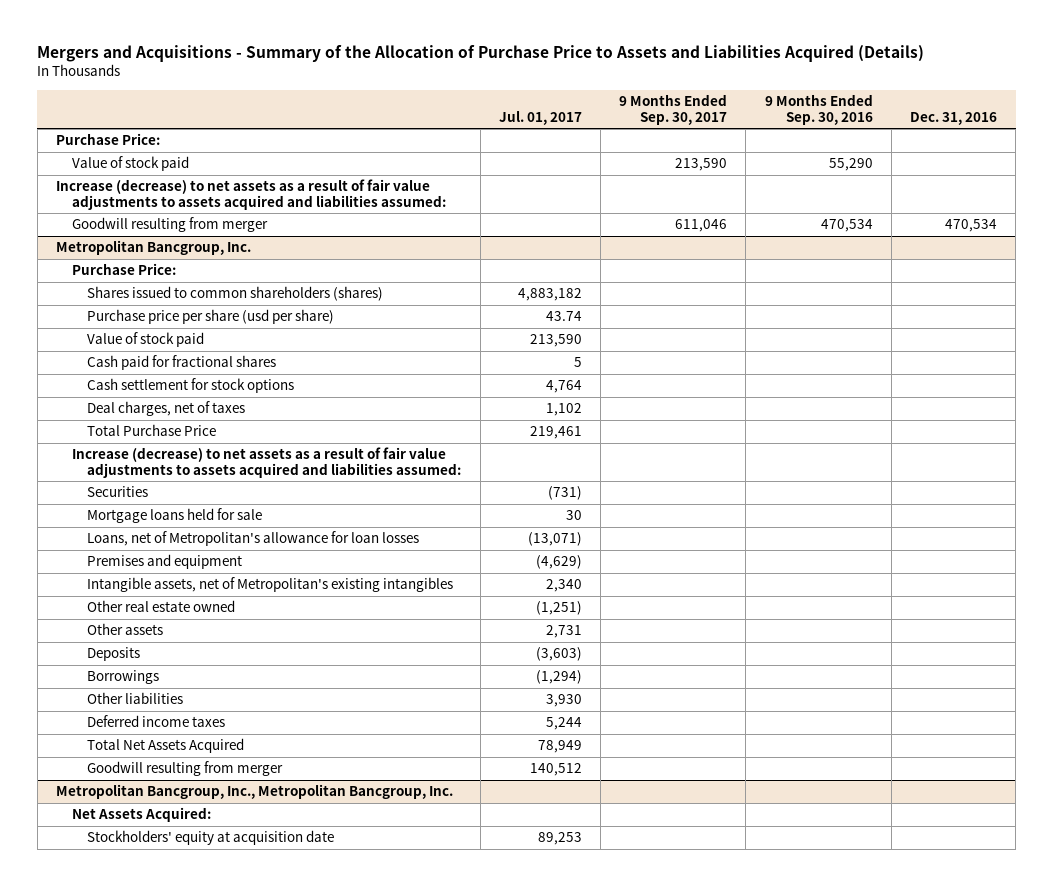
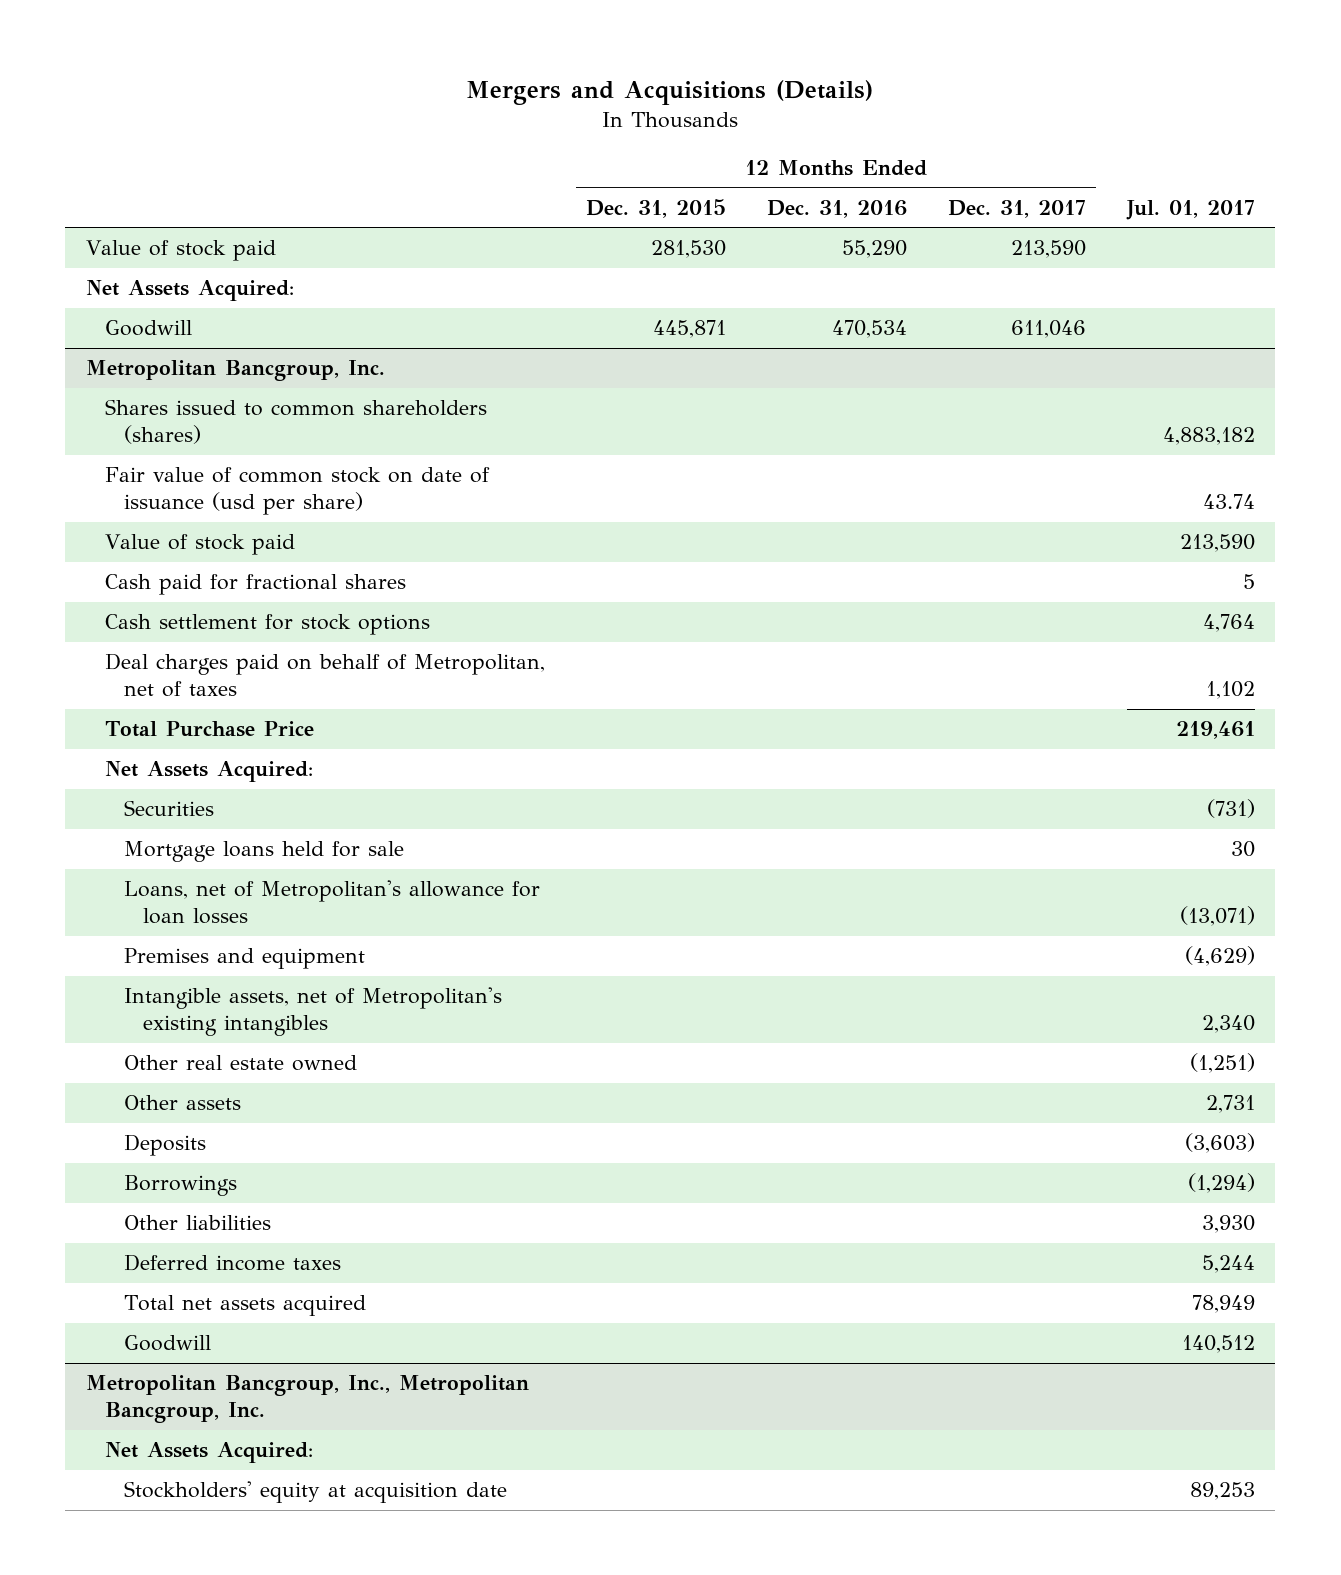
- Mergers and Acquisitions - Summary of the Allocation of Purchase Price to Assets and Liabilities Acquired (Details)
+ Mergers and Acquisitions (Details)
- | Jul. 01, 2017 | 9 Months Ended Sep. 30, 2017 | 9 Months Ended Sep. 30, 2016 | Dec. 31, 2016
+ | 12 Months Ended Dec. 31, 2015 | 12 Months Ended Dec. 31, 2016 | 12 Months Ended Dec. 31, 2017 | Jul. 01, 2017
- Purchase Price:
- Increase (decrease) to net assets as a result of fair value adjustments to assets acquired and liabilities assumed:
- Goodwill resulting from merger | | 611,046 | 470,534 | 470,534
+ Net Assets Acquired:
+ Goodwill | 445,871 | 470,534 | 611,046 |
@ Metropolitan Bancgroup, Inc.
- Purchase Price:
- Purchase price per share (usd per share) | 43.74 | | |
+ Fair value of common stock on date of issuance (usd per share) | | | | 43.74
- Deal charges, net of taxes | 1,102 | | |
+ Deal charges paid on behalf of Metropolitan, net of taxes | | | | 1,102
- Increase (decrease) to net assets as a result of fair value adjustments to assets acquired and liabilities assumed:
+ Net Assets Acquired:
- Total Net Assets Acquired | 78,949 | | |
- Goodwill resulting from merger | 140,512 | | |
+ Total net assets acquired | | | | 78,949
+ Goodwill | | | | 140,512

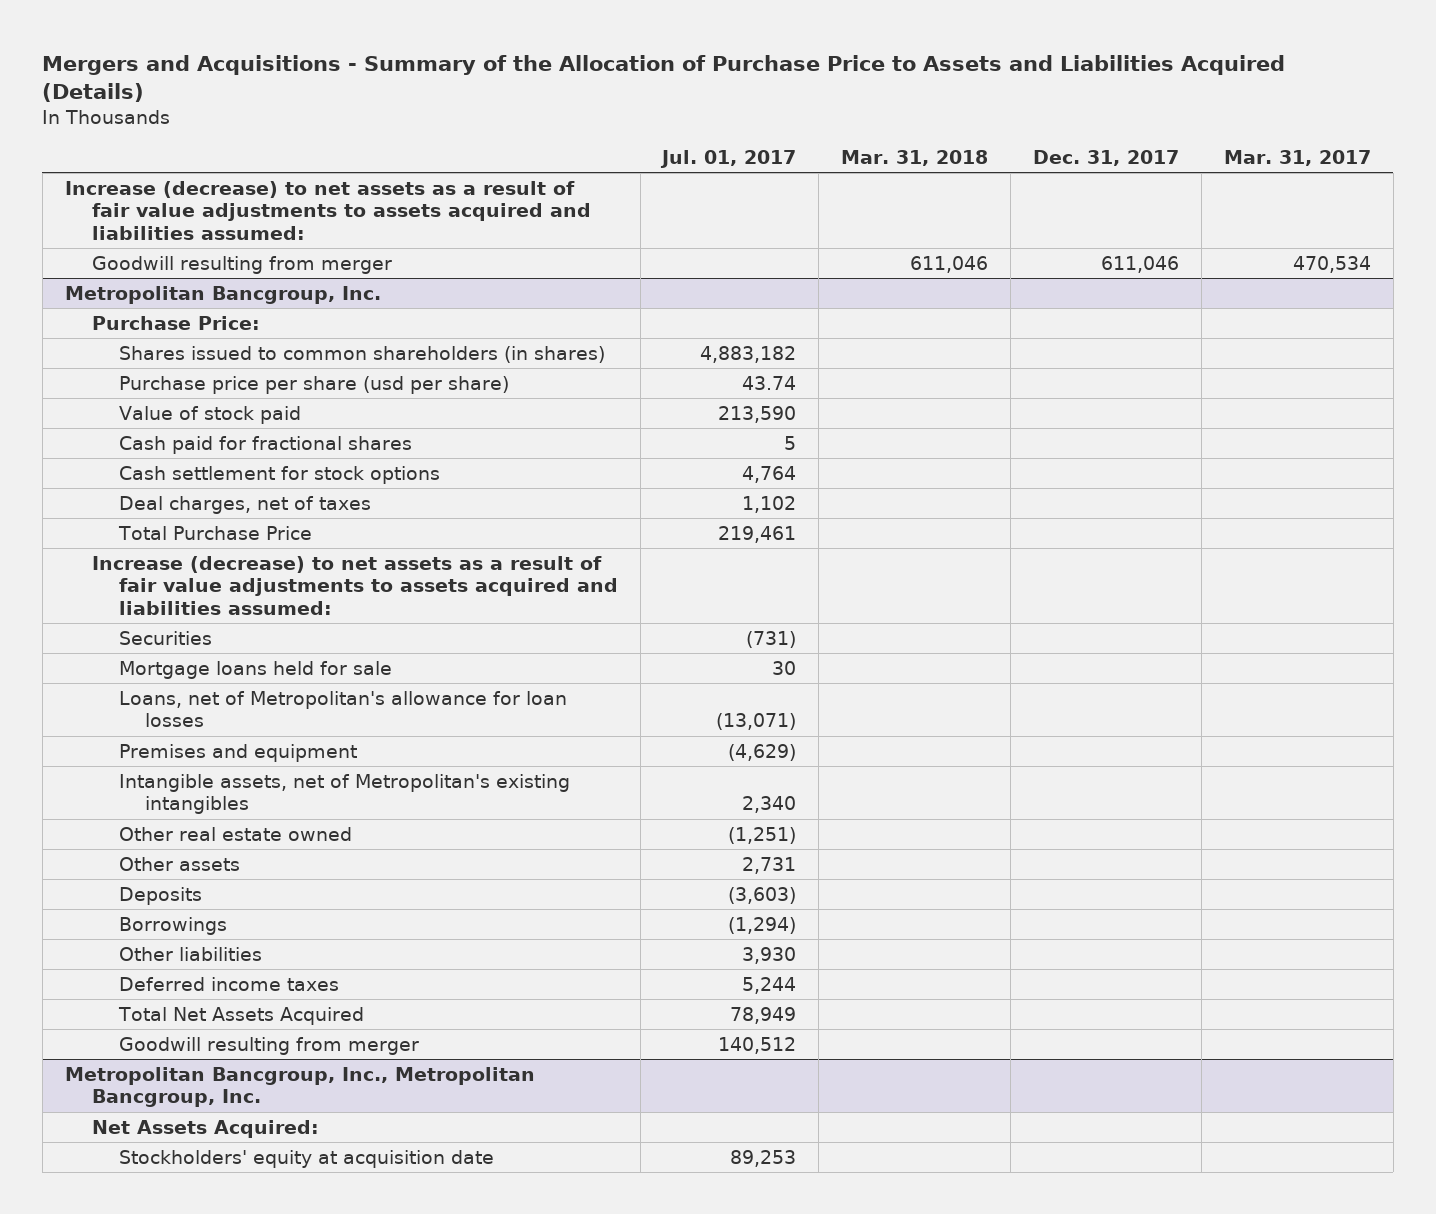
- Mergers and Acquisitions (Details)
+ Mergers and Acquisitions - Summary of the Allocation of Purchase Price to Assets and Liabilities Acquired (Details)
- | 12 Months Ended Dec. 31, 2015 | 12 Months Ended Dec. 31, 2016 | 12 Months Ended Dec. 31, 2017 | Jul. 01, 2017
+ | Jul. 01, 2017 | Mar. 31, 2018 | Dec. 31, 2017 | Mar. 31, 2017
- Value of stock paid | 281,530 | 55,290 | 213,590 |
- Net Assets Acquired:
- Goodwill | 445,871 | 470,534 | 611,046 |
+ Increase (decrease) to net assets as a result of fair value adjustments to assets acquired and liabilities assumed:
+ Goodwill resulting from merger | | 611,046 | 611,046 | 470,534
@ Metropolitan Bancgroup, Inc.
- Shares issued to common shareholders (shares) | | | | 4,883,182
- Fair value of common stock on date of issuance (usd per share) | | | | 43.74
+ Purchase Price:
+ Shares issued to common shareholders (in shares) | 4,883,182 | | |
+ Purchase price per share (usd per share) | 43.74 | | |
- Deal charges paid on behalf of Metropolitan, net of taxes | | | | 1,102
+ Deal charges, net of taxes | 1,102 | | |
- Net Assets Acquired:
+ Increase (decrease) to net assets as a result of fair value adjustments to assets acquired and liabilities assumed:
- Total net assets acquired | | | | 78,949
- Goodwill | | | | 140,512
+ Total Net Assets Acquired | 78,949 | | |
+ Goodwill resulting from merger | 140,512 | | |

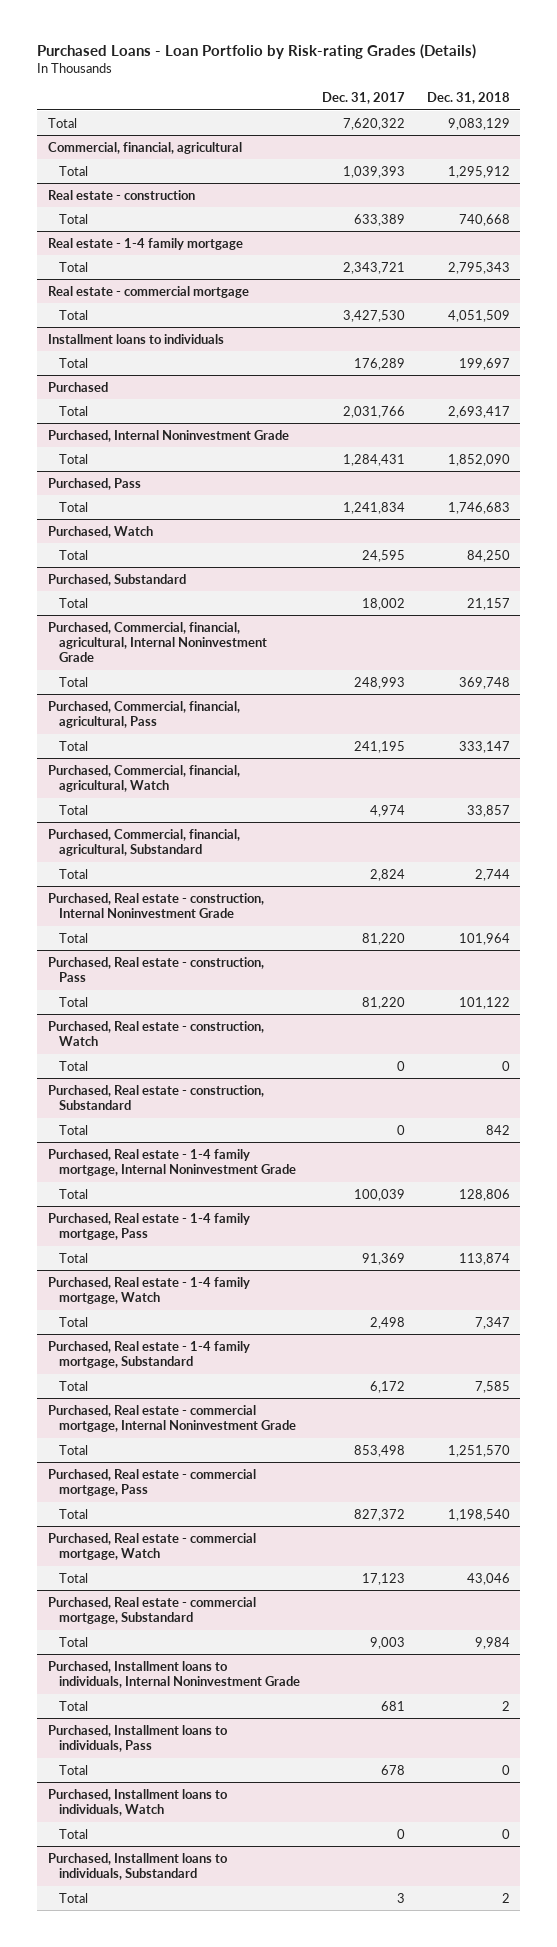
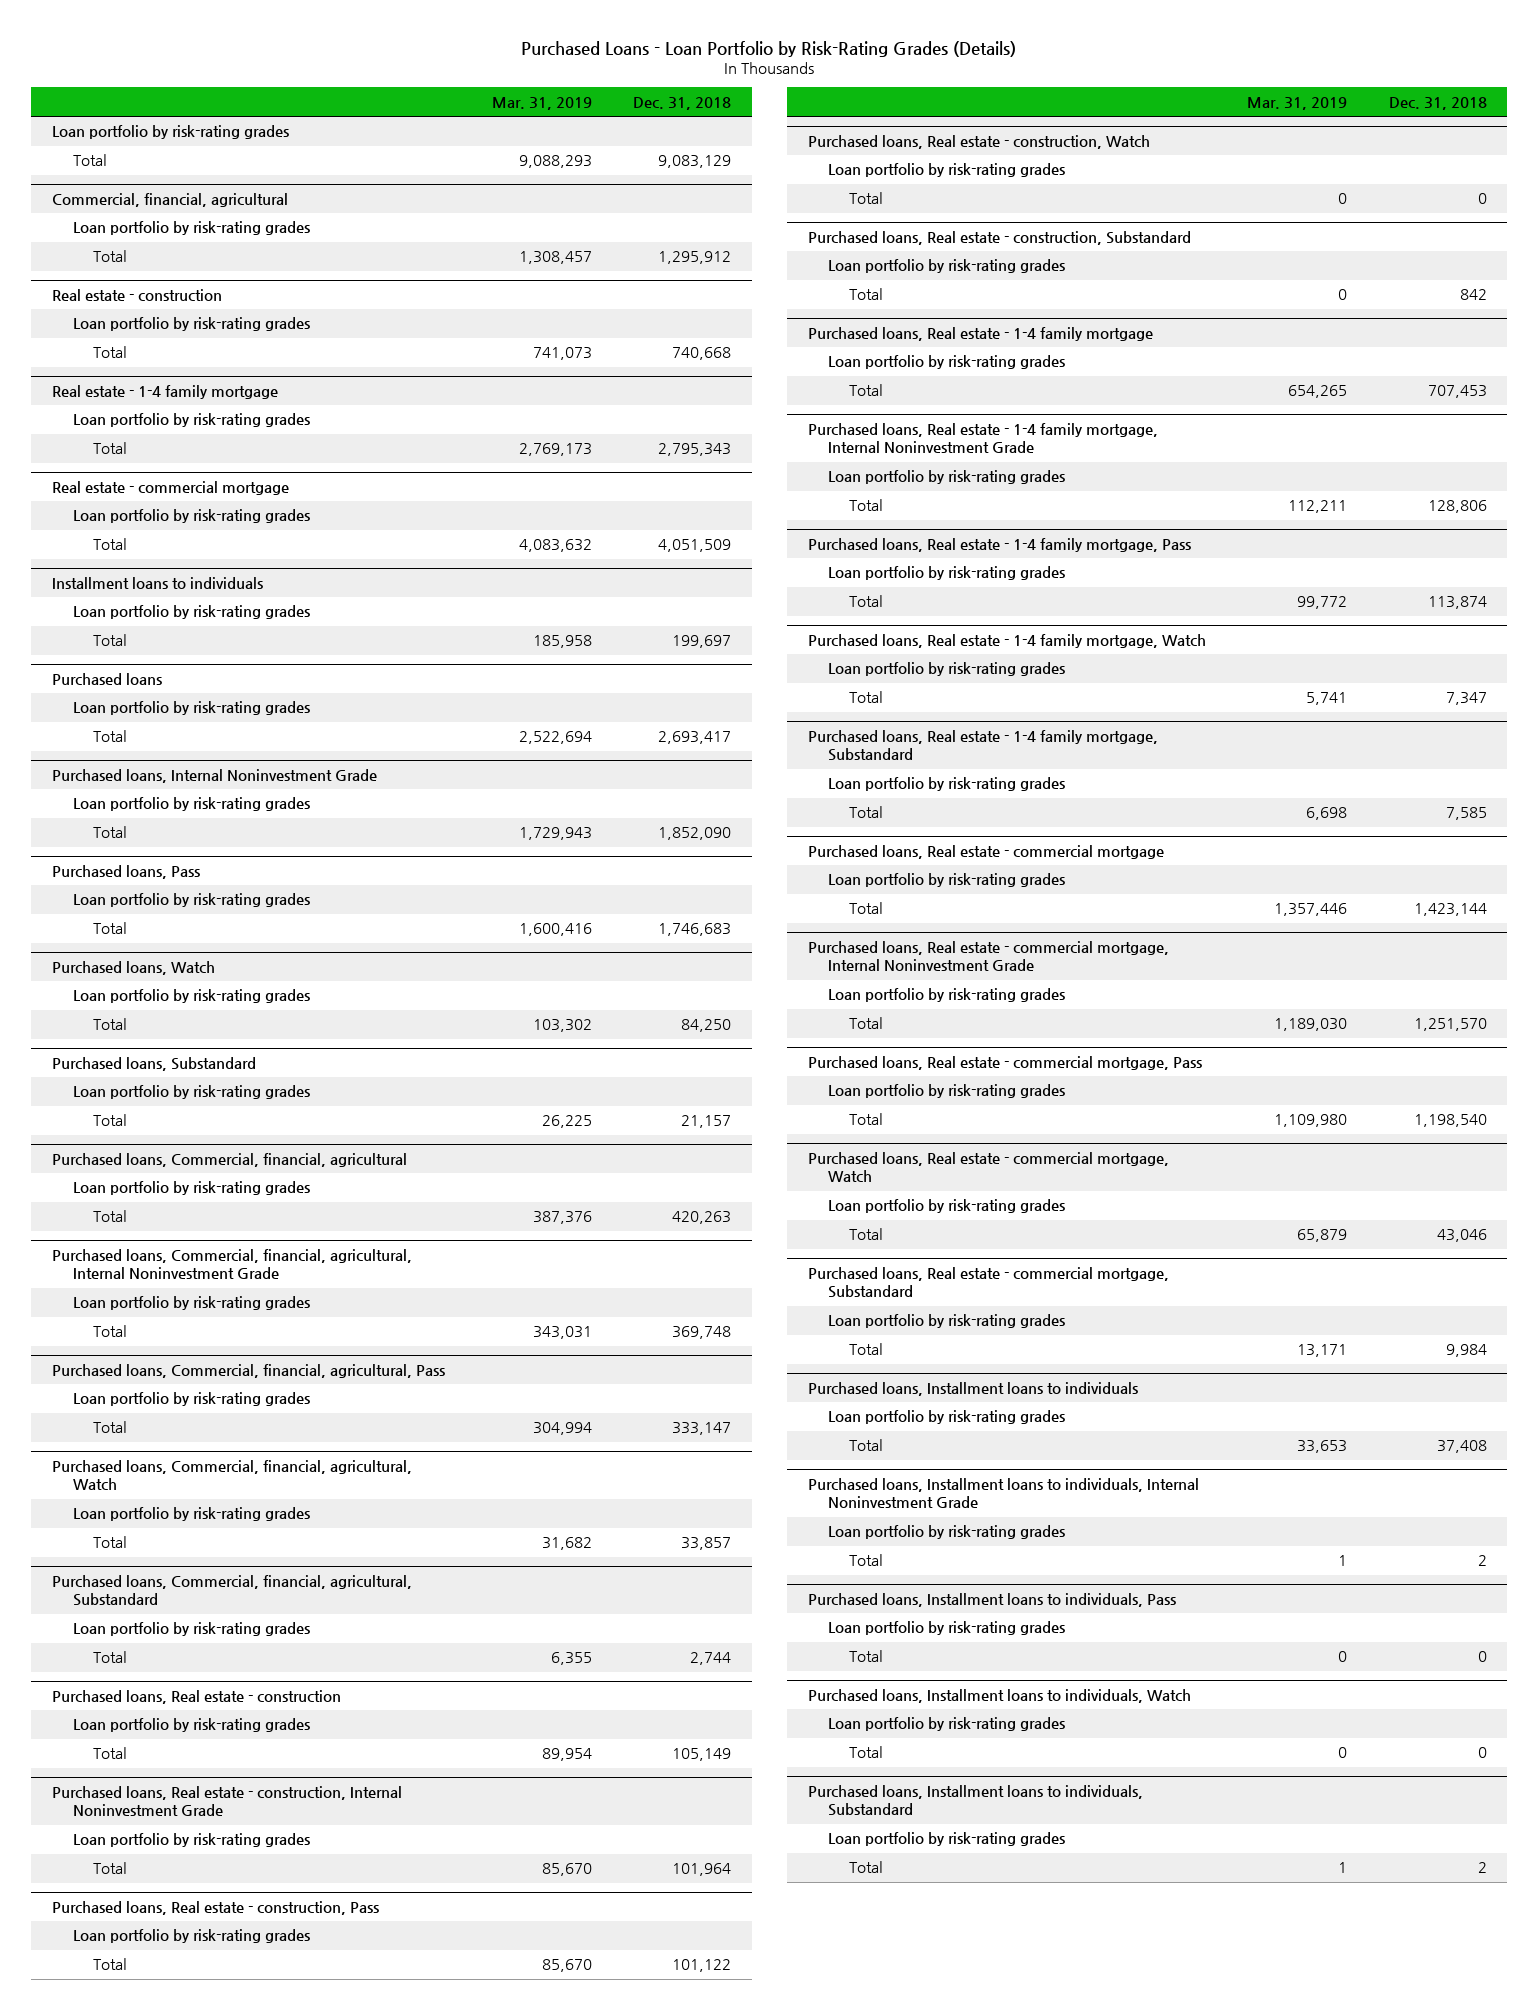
- Purchased Loans - Loan Portfolio by Risk-rating Grades (Details)
+ Purchased Loans - Loan Portfolio by Risk-Rating Grades (Details)
- | Dec. 31, 2017 | Dec. 31, 2018
+ | Mar. 31, 2019 | Dec. 31, 2018
+ Loan portfolio by risk-rating grades
@ Commercial, financial, agricultural
+ Loan portfolio by risk-rating grades
@ Real estate - construction
+ Loan portfolio by risk-rating grades
@ Real estate - 1-4 family mortgage
+ Loan portfolio by risk-rating grades
@ Real estate - commercial mortgage
+ Loan portfolio by risk-rating grades
@ Installment loans to individuals
+ Loan portfolio by risk-rating grades
- Purchased
+ Purchased loans
+ Loan portfolio by risk-rating grades
- Purchased, Internal Noninvestment Grade
+ Purchased loans, Internal Noninvestment Grade
+ Loan portfolio by risk-rating grades
- Purchased, Pass
+ Purchased loans, Pass
+ Loan portfolio by risk-rating grades
- Purchased, Watch
+ Purchased loans, Watch
+ Loan portfolio by risk-rating grades
- Purchased, Substandard
+ Purchased loans, Substandard
+ Loan portfolio by risk-rating grades
- Purchased, Commercial, financial, agricultural, Internal Noninvestment Grade
+ Purchased loans, Commercial, financial, agricultural
+ Loan portfolio by risk-rating grades
+ Total | 387,376 | 420,263
+ Purchased loans, Commercial, financial, agricultural, Internal Noninvestment Grade
+ Loan portfolio by risk-rating grades
- Purchased, Commercial, financial, agricultural, Pass
+ Purchased loans, Commercial, financial, agricultural, Pass
+ Loan portfolio by risk-rating grades
- Purchased, Commercial, financial, agricultural, Watch
+ Purchased loans, Commercial, financial, agricultural, Watch
+ Loan portfolio by risk-rating grades
- Purchased, Commercial, financial, agricultural, Substandard
+ Purchased loans, Commercial, financial, agricultural, Substandard
+ Loan portfolio by risk-rating grades
- Purchased, Real estate - construction, Internal Noninvestment Grade
+ Purchased loans, Real estate - construction
+ Loan portfolio by risk-rating grades
+ Total | 89,954 | 105,149
+ Purchased loans, Real estate - construction, Internal Noninvestment Grade
+ Loan portfolio by risk-rating grades
- Purchased, Real estate - construction, Pass
+ Purchased loans, Real estate - construction, Pass
+ Loan portfolio by risk-rating grades
- Purchased, Real estate - construction, Watch
+ Purchased loans, Real estate - construction, Watch
+ Loan portfolio by risk-rating grades
- Purchased, Real estate - construction, Substandard
+ Purchased loans, Real estate - construction, Substandard
+ Loan portfolio by risk-rating grades
- Purchased, Real estate - 1-4 family mortgage, Internal Noninvestment Grade
+ Purchased loans, Real estate - 1-4 family mortgage
+ Loan portfolio by risk-rating grades
+ Total | 654,265 | 707,453
+ Purchased loans, Real estate - 1-4 family mortgage, Internal Noninvestment Grade
+ Loan portfolio by risk-rating grades
- Purchased, Real estate - 1-4 family mortgage, Pass
+ Purchased loans, Real estate - 1-4 family mortgage, Pass
+ Loan portfolio by risk-rating grades
- Purchased, Real estate - 1-4 family mortgage, Watch
+ Purchased loans, Real estate - 1-4 family mortgage, Watch
+ Loan portfolio by risk-rating grades
- Purchased, Real estate - 1-4 family mortgage, Substandard
+ Purchased loans, Real estate - 1-4 family mortgage, Substandard
+ Loan portfolio by risk-rating grades
- Purchased, Real estate - commercial mortgage, Internal Noninvestment Grade
+ Purchased loans, Real estate - commercial mortgage
+ Loan portfolio by risk-rating grades
+ Total | 1,357,446 | 1,423,144
+ Purchased loans, Real estate - commercial mortgage, Internal Noninvestment Grade
+ Loan portfolio by risk-rating grades
- Purchased, Real estate - commercial mortgage, Pass
+ Purchased loans, Real estate - commercial mortgage, Pass
+ Loan portfolio by risk-rating grades
- Purchased, Real estate - commercial mortgage, Watch
+ Purchased loans, Real estate - commercial mortgage, Watch
+ Loan portfolio by risk-rating grades
- Purchased, Real estate - commercial mortgage, Substandard
+ Purchased loans, Real estate - commercial mortgage, Substandard
+ Loan portfolio by risk-rating grades
- Purchased, Installment loans to individuals, Internal Noninvestment Grade
+ Purchased loans, Installment loans to individuals
+ Loan portfolio by risk-rating grades
+ Total | 33,653 | 37,408
+ Purchased loans, Installment loans to individuals, Internal Noninvestment Grade
+ Loan portfolio by risk-rating grades
- Purchased, Installment loans to individuals, Pass
+ Purchased loans, Installment loans to individuals, Pass
+ Loan portfolio by risk-rating grades
- Purchased, Installment loans to individuals, Watch
+ Purchased loans, Installment loans to individuals, Watch
+ Loan portfolio by risk-rating grades
- Purchased, Installment loans to individuals, Substandard
+ Purchased loans, Installment loans to individuals, Substandard
+ Loan portfolio by risk-rating grades

